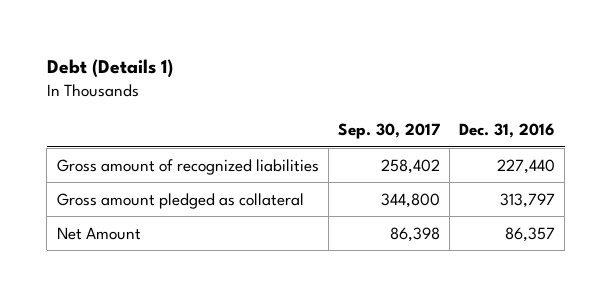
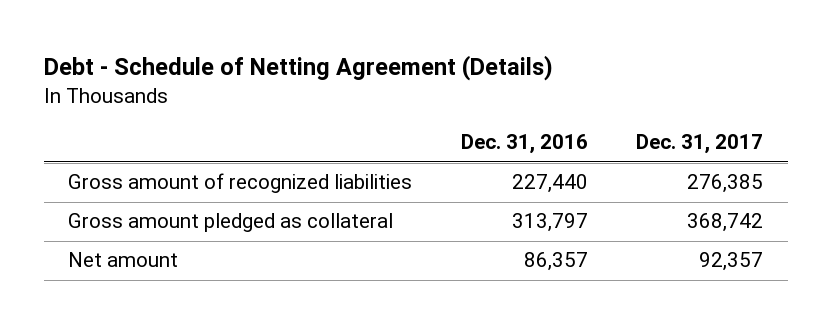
- Debt (Details 1)
+ Debt - Schedule of Netting Agreement (Details)
- | Sep. 30, 2017 | Dec. 31, 2016
+ | Dec. 31, 2016 | Dec. 31, 2017
- Net Amount | 86,398 | 86,357
+ Net amount | 86,357 | 92,357

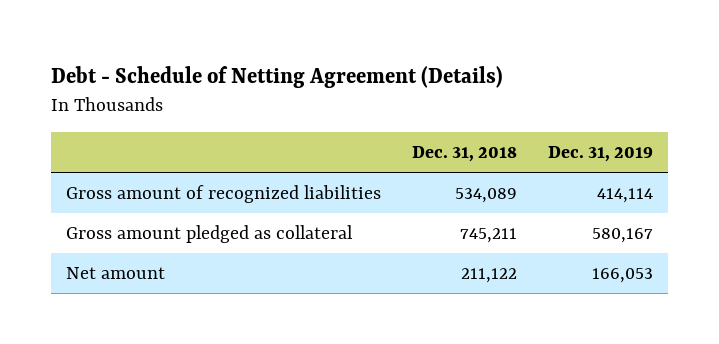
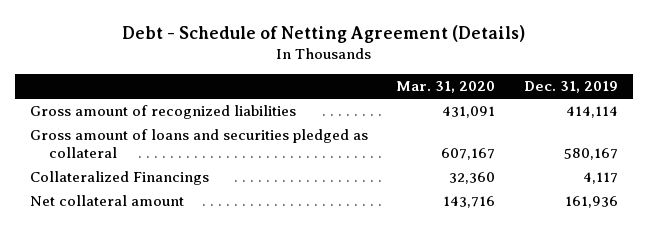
- | Dec. 31, 2018 | Dec. 31, 2019
+ | Mar. 31, 2020 | Dec. 31, 2019
- Gross amount pledged as collateral | 745,211 | 580,167
- Net amount | 211,122 | 166,053
+ Gross amount of loans and securities pledged as collateral | 607,167 | 580,167
+ Collateralized Financings | 32,360 | 4,117
+ Net collateral amount | 143,716 | 161,936

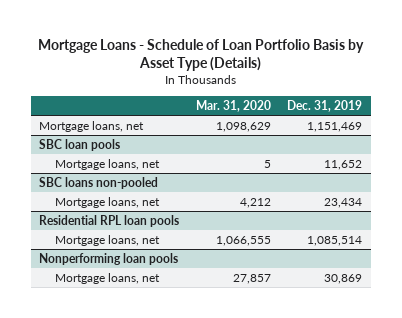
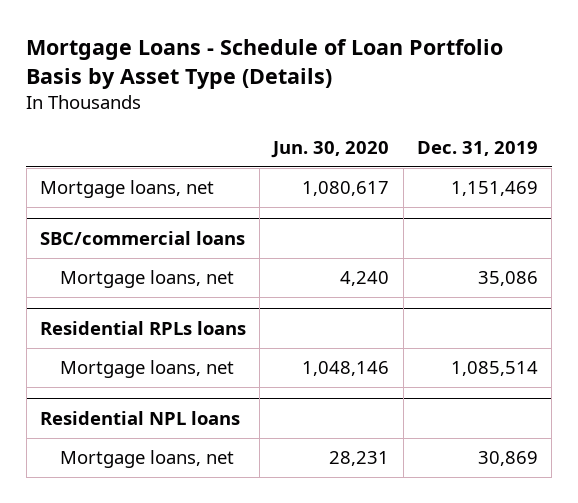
- | Mar. 31, 2020 | Dec. 31, 2019
+ | Jun. 30, 2020 | Dec. 31, 2019
- SBC loan pools
- Mortgage loans, net | 5 | 11,652
- SBC loans non-pooled
- Mortgage loans, net | 4,212 | 23,434
- Residential RPL loan pools
+ SBC/commercial loans
+ Mortgage loans, net | 4,240 | 35,086
+ Residential RPLs loans
- Nonperforming loan pools
+ Residential NPL loans

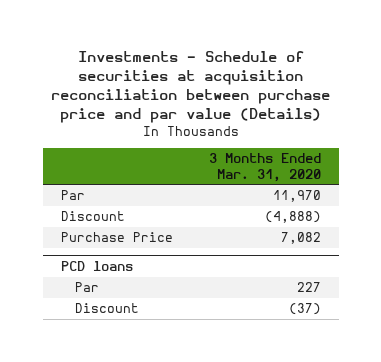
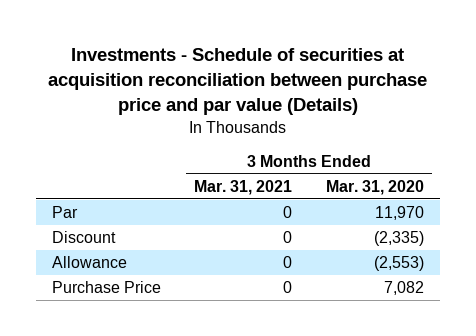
- | 3 Months Ended Mar. 31, 2020
+ | 3 Months Ended Mar. 31, 2021 | 3 Months Ended Mar. 31, 2020
- Discount | (4,888)
+ Discount | 0 | (2,335)
+ Allowance | 0 | (2,553)
- PCD loans
- Par | 227
- Discount | (37)

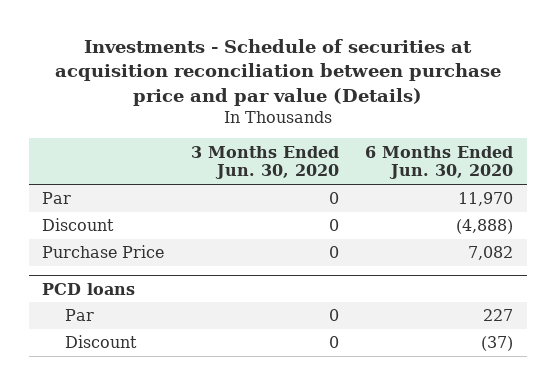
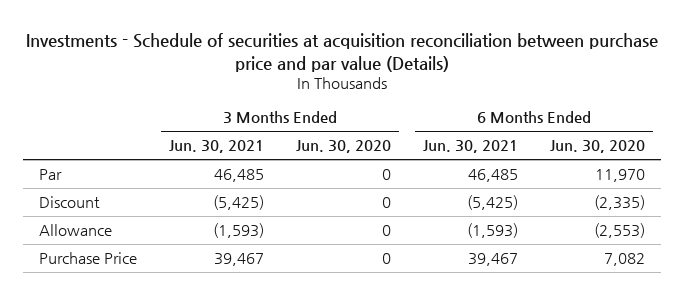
- | 3 Months Ended Jun. 30, 2020 | 6 Months Ended Jun. 30, 2020
+ | 3 Months Ended Jun. 30, 2021 | 3 Months Ended Jun. 30, 2020 | 6 Months Ended Jun. 30, 2021 | 6 Months Ended Jun. 30, 2020
- Discount | 0 | (4,888)
+ Discount | (5,425) | 0 | (5,425) | (2,335)
+ Allowance | (1,593) | 0 | (1,593) | (2,553)
- PCD loans
- Par | 0 | 227
- Discount | 0 | (37)

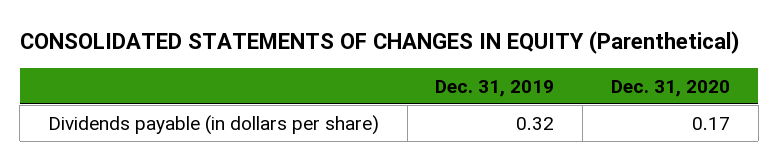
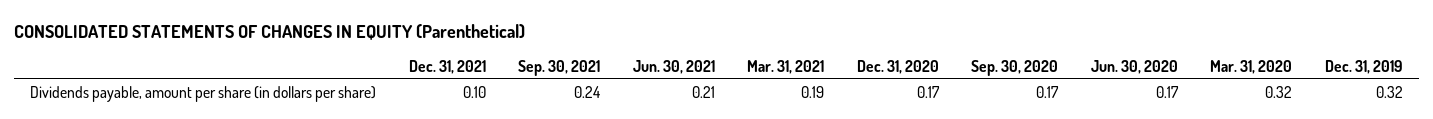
- | Dec. 31, 2019 | Dec. 31, 2020
+ | Dec. 31, 2021 | Sep. 30, 2021 | Jun. 30, 2021 | Mar. 31, 2021 | Dec. 31, 2020 | Sep. 30, 2020 | Jun. 30, 2020 | Mar. 31, 2020 | Dec. 31, 2019
- Dividends payable (in dollars per share) | 0.32 | 0.17
+ Dividends payable, amount per share (in dollars per share) | 0.10 | 0.24 | 0.21 | 0.19 | 0.17 | 0.17 | 0.17 | 0.32 | 0.32

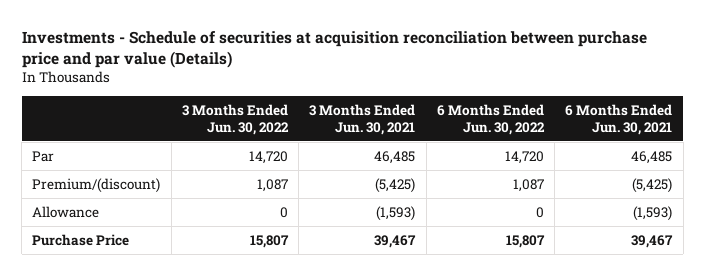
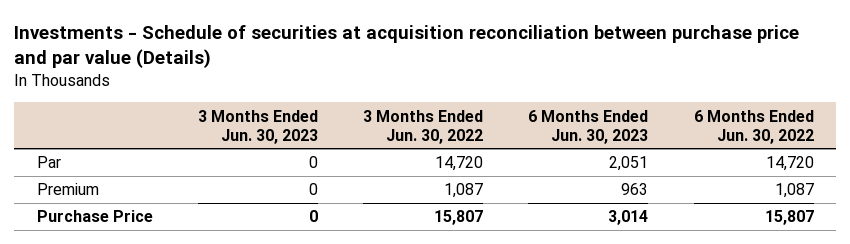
- | 3 Months Ended Jun. 30, 2022 | 3 Months Ended Jun. 30, 2021 | 6 Months Ended Jun. 30, 2022 | 6 Months Ended Jun. 30, 2021
+ | 3 Months Ended Jun. 30, 2023 | 3 Months Ended Jun. 30, 2022 | 6 Months Ended Jun. 30, 2023 | 6 Months Ended Jun. 30, 2022
- Premium/(discount) | 1,087 | (5,425) | 1,087 | (5,425)
- Allowance | 0 | (1,593) | 0 | (1,593)
+ Premium | 0 | 1,087 | 963 | 1,087

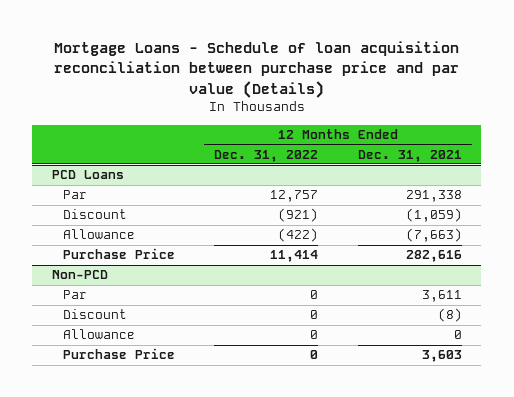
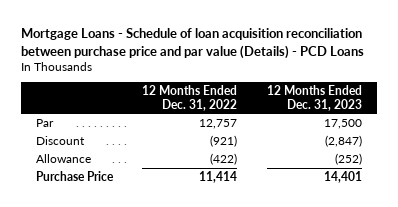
- Mortgage Loans - Schedule of loan acquisition reconciliation between purchase price and par value (Details)
+ Mortgage Loans - Schedule of loan acquisition reconciliation between purchase price and par value (Details) - PCD Loans
- | 12 Months Ended Dec. 31, 2022 | 12 Months Ended Dec. 31, 2021
+ | 12 Months Ended Dec. 31, 2022 | 12 Months Ended Dec. 31, 2023
- PCD Loans
- Non-PCD
- Par | 0 | 3,611
- Discount | 0 | (8)
- Allowance | 0 | 0
- Purchase Price | 0 | 3,603

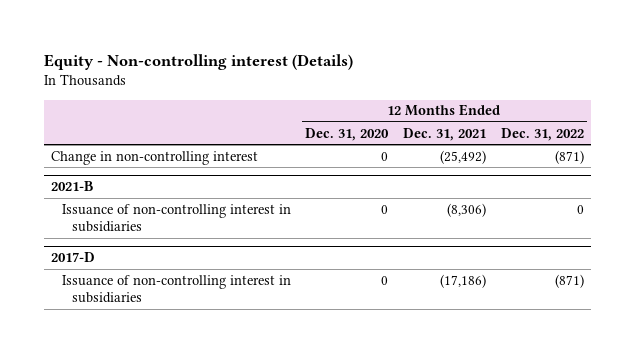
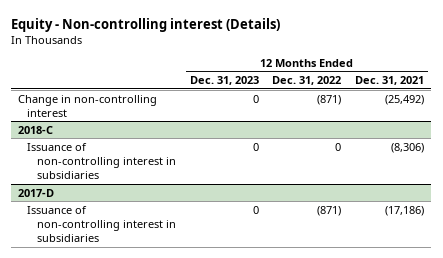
- | 12 Months Ended Dec. 31, 2020 | 12 Months Ended Dec. 31, 2021 | 12 Months Ended Dec. 31, 2022
+ | 12 Months Ended Dec. 31, 2023 | 12 Months Ended Dec. 31, 2022 | 12 Months Ended Dec. 31, 2021
- 2021-B
+ 2018-C

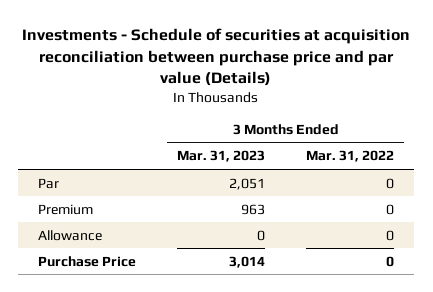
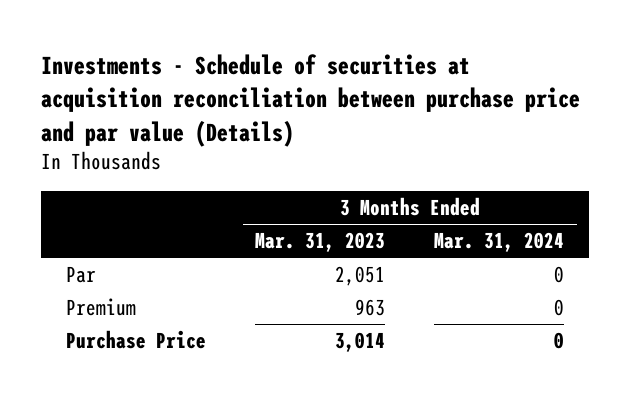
- | 3 Months Ended Mar. 31, 2023 | 3 Months Ended Mar. 31, 2022
+ | 3 Months Ended Mar. 31, 2023 | 3 Months Ended Mar. 31, 2024
- Allowance | 0 | 0

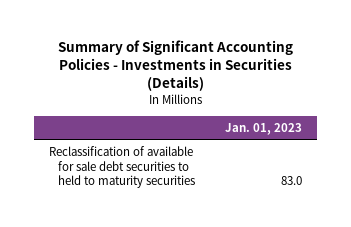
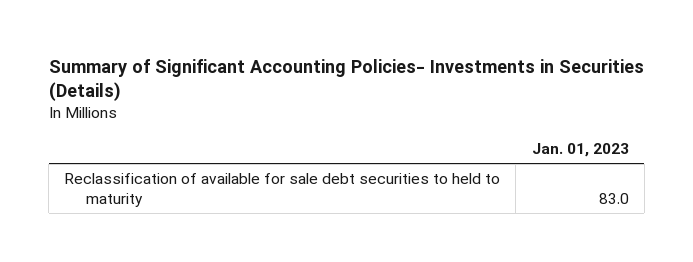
- Summary of Significant Accounting Policies - Investments in Securities (Details)
+ Summary of Significant Accounting Policies- Investments in Securities (Details)
- Reclassification of available for sale debt securities to held to maturity securities | 83.0
+ Reclassification of available for sale debt securities to held to maturity | 83.0

